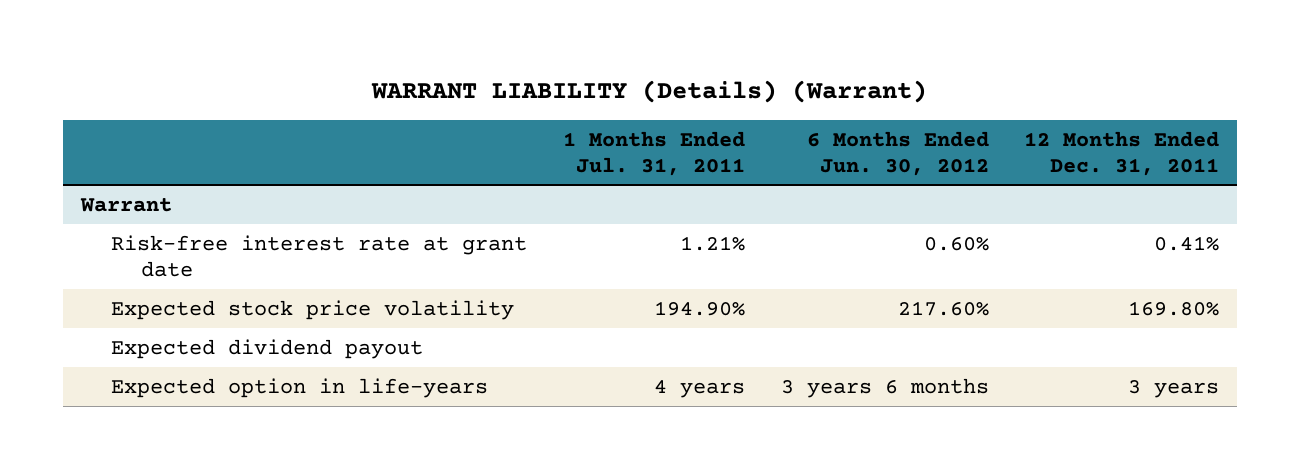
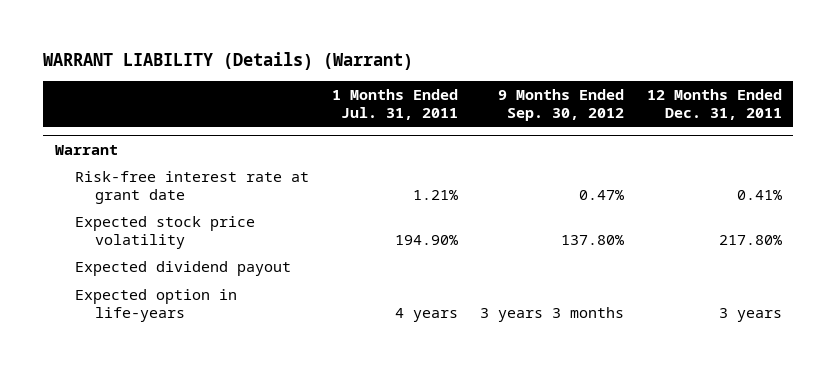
- | 1 Months Ended Jul. 31, 2011 | 6 Months Ended Jun. 30, 2012 | 12 Months Ended Dec. 31, 2011
+ | 1 Months Ended Jul. 31, 2011 | 9 Months Ended Sep. 30, 2012 | 12 Months Ended Dec. 31, 2011
@ Warrant
- Expected stock price volatility | 194.90% | 217.60% | 169.80%
+ Expected stock price volatility | 194.90% | 137.80% | 217.80%

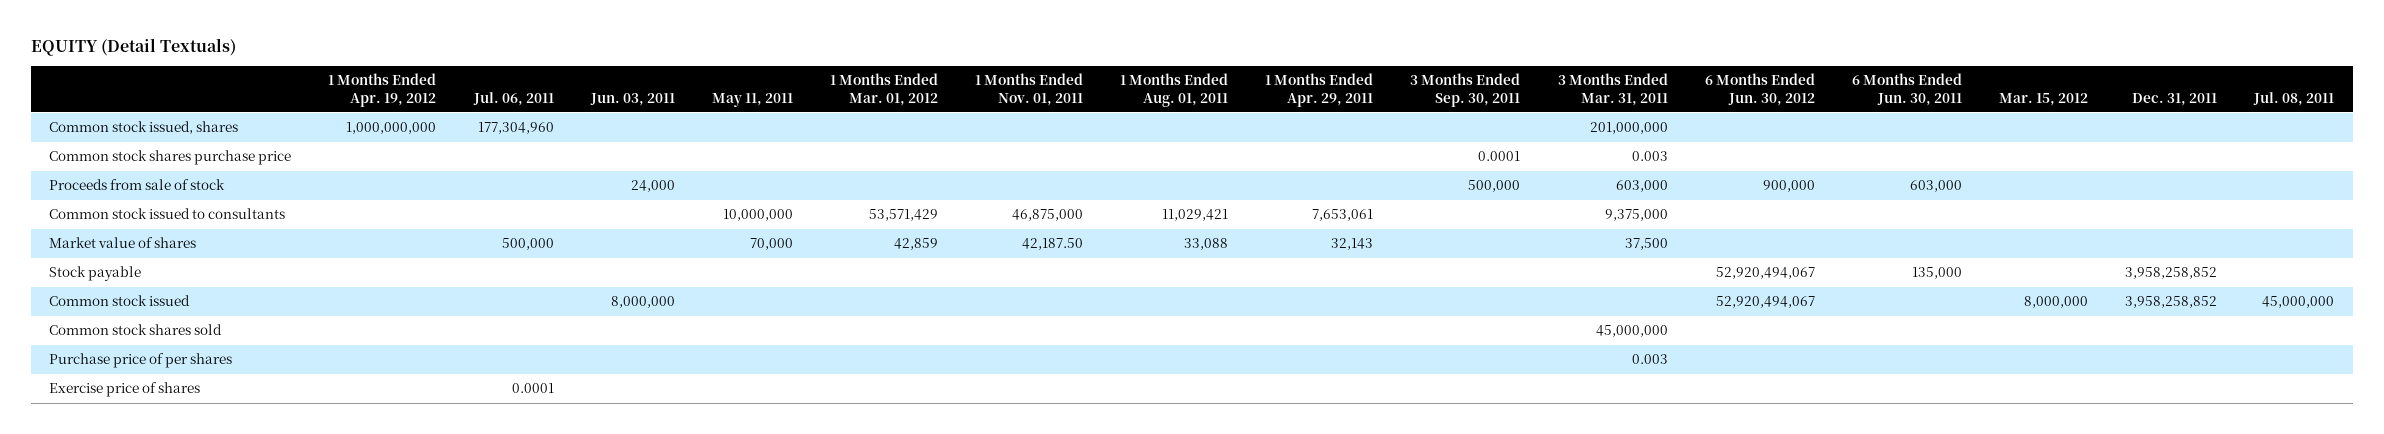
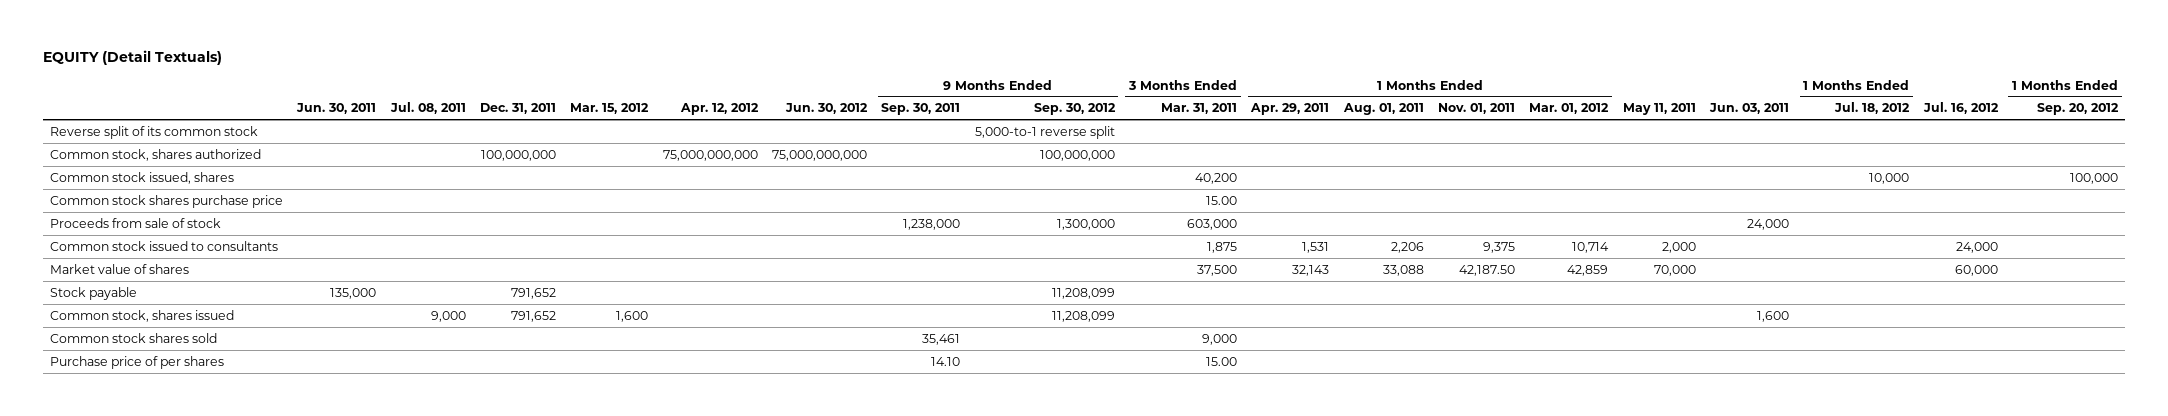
- | 1 Months Ended Apr. 19, 2012 | Jul. 06, 2011 | Jun. 03, 2011 | May 11, 2011 | 1 Months Ended Mar. 01, 2012 | 1 Months Ended Nov. 01, 2011 | 1 Months Ended Aug. 01, 2011 | 1 Months Ended Apr. 29, 2011 | 3 Months Ended Sep. 30, 2011 | 3 Months Ended Mar. 31, 2011 | 6 Months Ended Jun. 30, 2012 | 6 Months Ended Jun. 30, 2011 | Mar. 15, 2012 | Dec. 31, 2011 | Jul. 08, 2011
+ | Jun. 30, 2011 | Jul. 08, 2011 | Dec. 31, 2011 | Mar. 15, 2012 | Apr. 12, 2012 | Jun. 30, 2012 | 9 Months Ended Sep. 30, 2011 | 9 Months Ended Sep. 30, 2012 | 3 Months Ended Mar. 31, 2011 | 1 Months Ended Apr. 29, 2011 | 1 Months Ended Aug. 01, 2011 | 1 Months Ended Nov. 01, 2011 | 1 Months Ended Mar. 01, 2012 | May 11, 2011 | Jun. 03, 2011 | 1 Months Ended Jul. 18, 2012 | Jul. 16, 2012 | 1 Months Ended Sep. 20, 2012
- Common stock issued, shares | 1,000,000,000 | 177,304,960 | | | | | | | | 201,000,000 | | | | |
- Common stock shares purchase price | | | | | | | | | 0.0001 | 0.003 | | | | |
+ Reverse split of its common stock | | | | | | | | 5,000-to-1 reverse split | | | | | | | | | |
+ Common stock, shares authorized | | | 100,000,000 | | 75,000,000,000 | 75,000,000,000 | | 100,000,000 | | | | | | | | | |
+ Common stock issued, shares | | | | | | | | | 40,200 | | | | | | | 10,000 | | 100,000
+ Common stock shares purchase price | | | | | | | | | 15.00 | | | | | | | | |
- Common stock issued to consultants | | | | 10,000,000 | 53,571,429 | 46,875,000 | 11,029,421 | 7,653,061 | | 9,375,000 | | | | |
+ Common stock issued to consultants | | | | | | | | | 1,875 | 1,531 | 2,206 | 9,375 | 10,714 | 2,000 | | | 24,000 |
- Stock payable | | | | | | | | | | | 52,920,494,067 | 135,000 | | 3,958,258,852 |
- Common stock issued | | | 8,000,000 | | | | | | | | 52,920,494,067 | | 8,000,000 | 3,958,258,852 | 45,000,000
- Common stock shares sold | | | | | | | | | | 45,000,000 | | | | |
- Purchase price of per shares | | | | | | | | | | 0.003 | | | | |
- Exercise price of shares | | 0.0001 | | | | | | | | | | | | |
+ Stock payable | 135,000 | | 791,652 | | | | | 11,208,099 | | | | | | | | | |
+ Common stock, shares issued | | 9,000 | 791,652 | 1,600 | | | | 11,208,099 | | | | | | | 1,600 | | |
+ Common stock shares sold | | | | | | | 35,461 | | 9,000 | | | | | | | | |
+ Purchase price of per shares | | | | | | | 14.10 | | 15.00 | | | | | | | | |

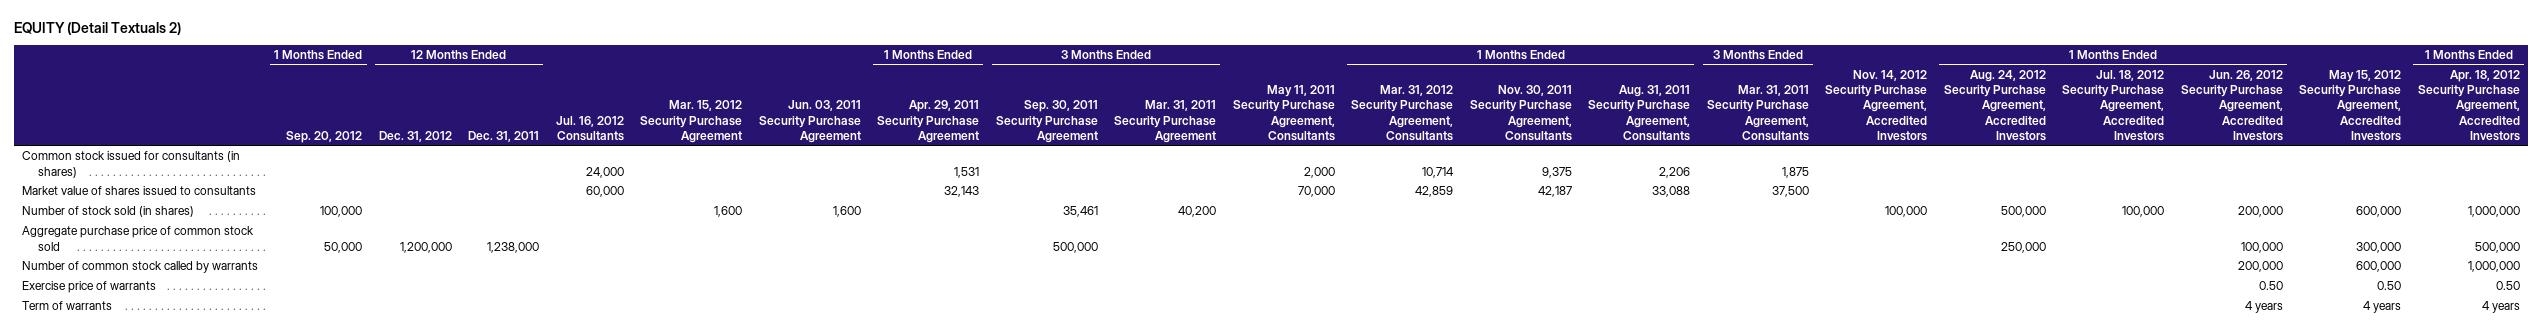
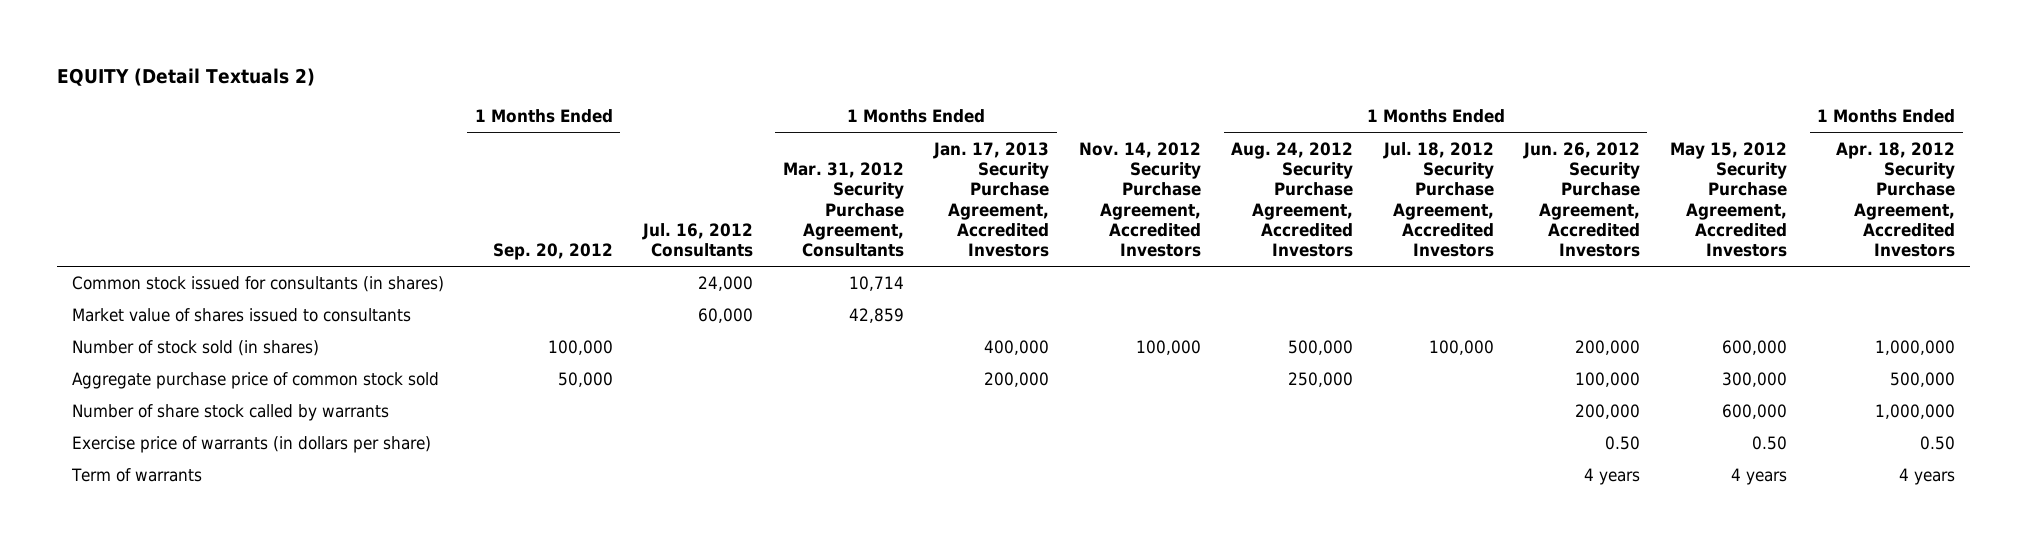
- | 1 Months Ended Sep. 20, 2012 | 12 Months Ended Dec. 31, 2012 | 12 Months Ended Dec. 31, 2011 | Jul. 16, 2012 Consultants | Mar. 15, 2012 Security Purchase Agreement | Jun. 03, 2011 Security Purchase Agreement | 1 Months Ended Apr. 29, 2011 Security Purchase Agreement | 3 Months Ended Sep. 30, 2011 Security Purchase Agreement | 3 Months Ended Mar. 31, 2011 Security Purchase Agreement | May 11, 2011 Security Purchase Agreement, Consultants | 1 Months Ended Mar. 31, 2012 Security Purchase Agreement, Consultants | 1 Months Ended Nov. 30, 2011 Security Purchase Agreement, Consultants | 1 Months Ended Aug. 31, 2011 Security Purchase Agreement, Consultants | 3 Months Ended Mar. 31, 2011 Security Purchase Agreement, Consultants | Nov. 14, 2012 Security Purchase Agreement, Accredited Investors | 1 Months Ended Aug. 24, 2012 Security Purchase Agreement, Accredited Investors | 1 Months Ended Jul. 18, 2012 Security Purchase Agreement, Accredited Investors | 1 Months Ended Jun. 26, 2012 Security Purchase Agreement, Accredited Investors | May 15, 2012 Security Purchase Agreement, Accredited Investors | 1 Months Ended Apr. 18, 2012 Security Purchase Agreement, Accredited Investors
+ | 1 Months Ended Sep. 20, 2012 | Jul. 16, 2012 Consultants | 1 Months Ended Mar. 31, 2012 Security Purchase Agreement, Consultants | 1 Months Ended Jan. 17, 2013 Security Purchase Agreement, Accredited Investors | Nov. 14, 2012 Security Purchase Agreement, Accredited Investors | 1 Months Ended Aug. 24, 2012 Security Purchase Agreement, Accredited Investors | 1 Months Ended Jul. 18, 2012 Security Purchase Agreement, Accredited Investors | 1 Months Ended Jun. 26, 2012 Security Purchase Agreement, Accredited Investors | May 15, 2012 Security Purchase Agreement, Accredited Investors | 1 Months Ended Apr. 18, 2012 Security Purchase Agreement, Accredited Investors
- Number of common stock called by warrants | | | | | | | | | | | | | | | | | | 200,000 | 600,000 | 1,000,000
- Exercise price of warrants | | | | | | | | | | | | | | | | | | 0.50 | 0.50 | 0.50
+ Number of share stock called by warrants | | | | | | | | 200,000 | 600,000 | 1,000,000
+ Exercise price of warrants (in dollars per share) | | | | | | | | 0.50 | 0.50 | 0.50

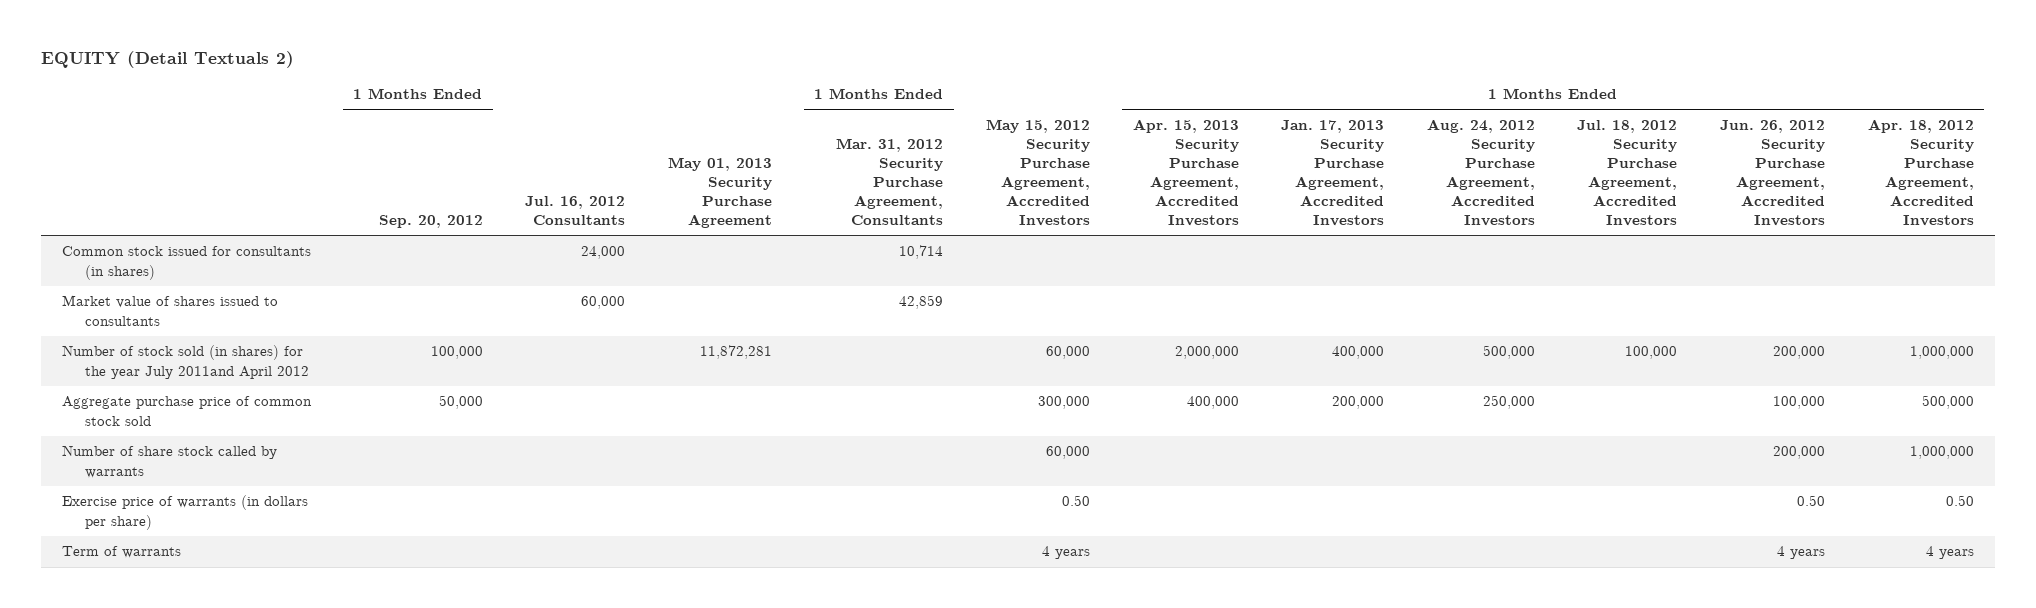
- | 1 Months Ended Sep. 20, 2012 | Jul. 16, 2012 Consultants | 1 Months Ended Mar. 31, 2012 Security Purchase Agreement, Consultants | 1 Months Ended Jan. 17, 2013 Security Purchase Agreement, Accredited Investors | Nov. 14, 2012 Security Purchase Agreement, Accredited Investors | 1 Months Ended Aug. 24, 2012 Security Purchase Agreement, Accredited Investors | 1 Months Ended Jul. 18, 2012 Security Purchase Agreement, Accredited Investors | 1 Months Ended Jun. 26, 2012 Security Purchase Agreement, Accredited Investors | May 15, 2012 Security Purchase Agreement, Accredited Investors | 1 Months Ended Apr. 18, 2012 Security Purchase Agreement, Accredited Investors
+ | 1 Months Ended Sep. 20, 2012 | Jul. 16, 2012 Consultants | May 01, 2013 Security Purchase Agreement | 1 Months Ended Mar. 31, 2012 Security Purchase Agreement, Consultants | May 15, 2012 Security Purchase Agreement, Accredited Investors | 1 Months Ended Apr. 15, 2013 Security Purchase Agreement, Accredited Investors | 1 Months Ended Jan. 17, 2013 Security Purchase Agreement, Accredited Investors | 1 Months Ended Aug. 24, 2012 Security Purchase Agreement, Accredited Investors | 1 Months Ended Jul. 18, 2012 Security Purchase Agreement, Accredited Investors | 1 Months Ended Jun. 26, 2012 Security Purchase Agreement, Accredited Investors | 1 Months Ended Apr. 18, 2012 Security Purchase Agreement, Accredited Investors
- Number of stock sold (in shares) | 100,000 | | | 400,000 | 100,000 | 500,000 | 100,000 | 200,000 | 600,000 | 1,000,000
+ Number of stock sold (in shares) for the year July 2011and April 2012 | 100,000 | | 11,872,281 | | 60,000 | 2,000,000 | 400,000 | 500,000 | 100,000 | 200,000 | 1,000,000
- Number of share stock called by warrants | | | | | | | | 200,000 | 600,000 | 1,000,000
+ Number of share stock called by warrants | | | | | 60,000 | | | | | 200,000 | 1,000,000

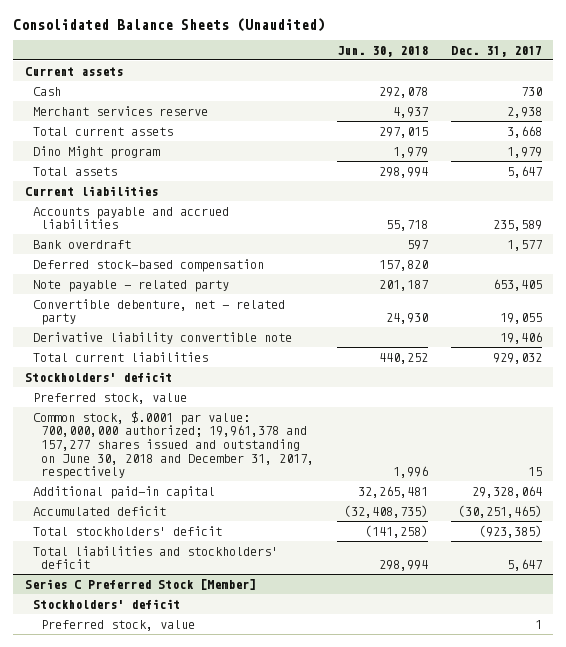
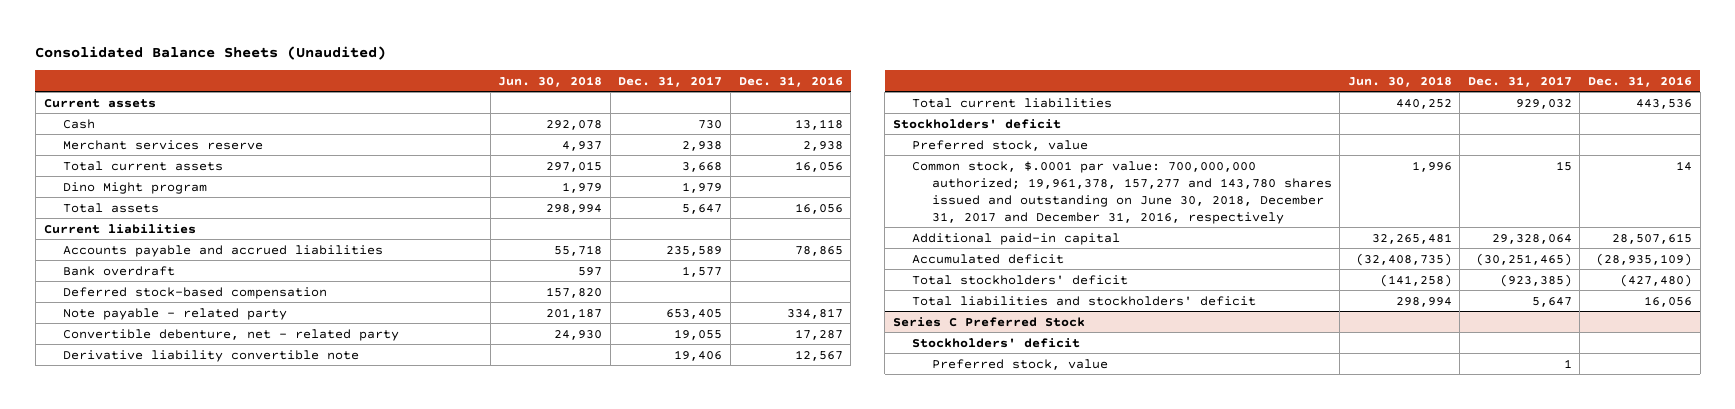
- | Jun. 30, 2018 | Dec. 31, 2017
+ | Jun. 30, 2018 | Dec. 31, 2017 | Dec. 31, 2016
- Common stock, $.0001 par value: 700,000,000 authorized; 19,961,378 and 157,277 shares issued and outstanding on June 30, 2018 and December 31, 2017, respectively | 1,996 | 15
+ Common stock, $.0001 par value: 700,000,000 authorized; 19,961,378, 157,277 and 143,780 shares issued and outstanding on June 30, 2018, December 31, 2017 and December 31, 2016, respectively | 1,996 | 15 | 14
- Series C Preferred Stock [Member]
+ Series C Preferred Stock

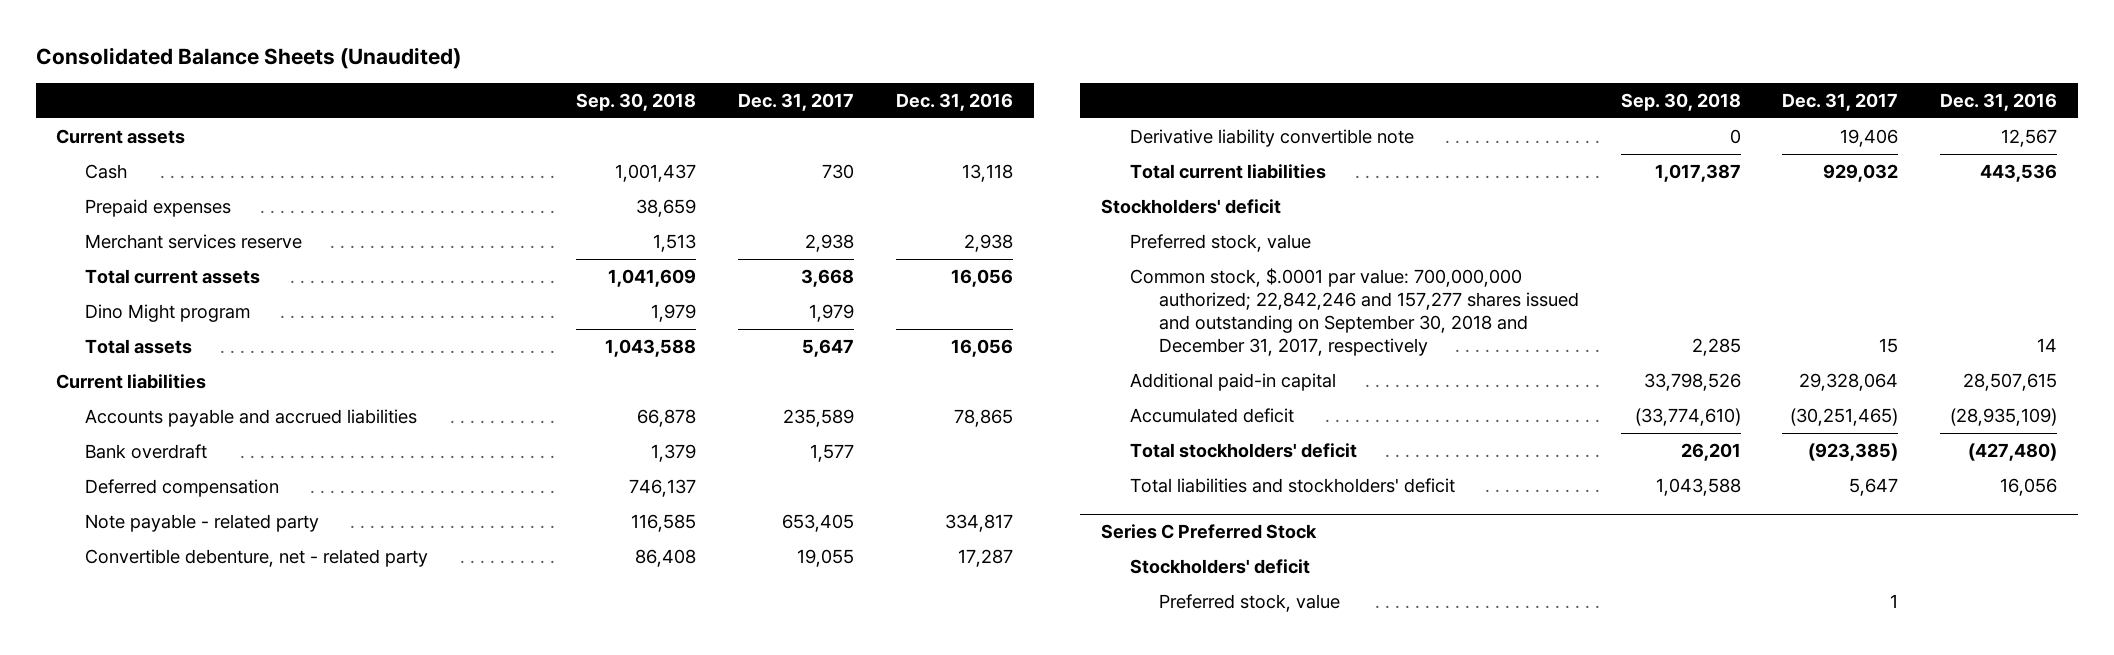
- | Jun. 30, 2018 | Dec. 31, 2017 | Dec. 31, 2016
+ | Sep. 30, 2018 | Dec. 31, 2017 | Dec. 31, 2016
+ Prepaid expenses | 38,659 | |
- Deferred stock-based compensation | 157,820 | |
+ Deferred compensation | 746,137 | |
- Common stock, $.0001 par value: 700,000,000 authorized; 19,961,378, 157,277 and 143,780 shares issued and outstanding on June 30, 2018, December 31, 2017 and December 31, 2016, respectively | 1,996 | 15 | 14
+ Common stock, $.0001 par value: 700,000,000 authorized; 22,842,246 and 157,277 shares issued and outstanding on September 30, 2018 and December 31, 2017, respectively | 2,285 | 15 | 14

